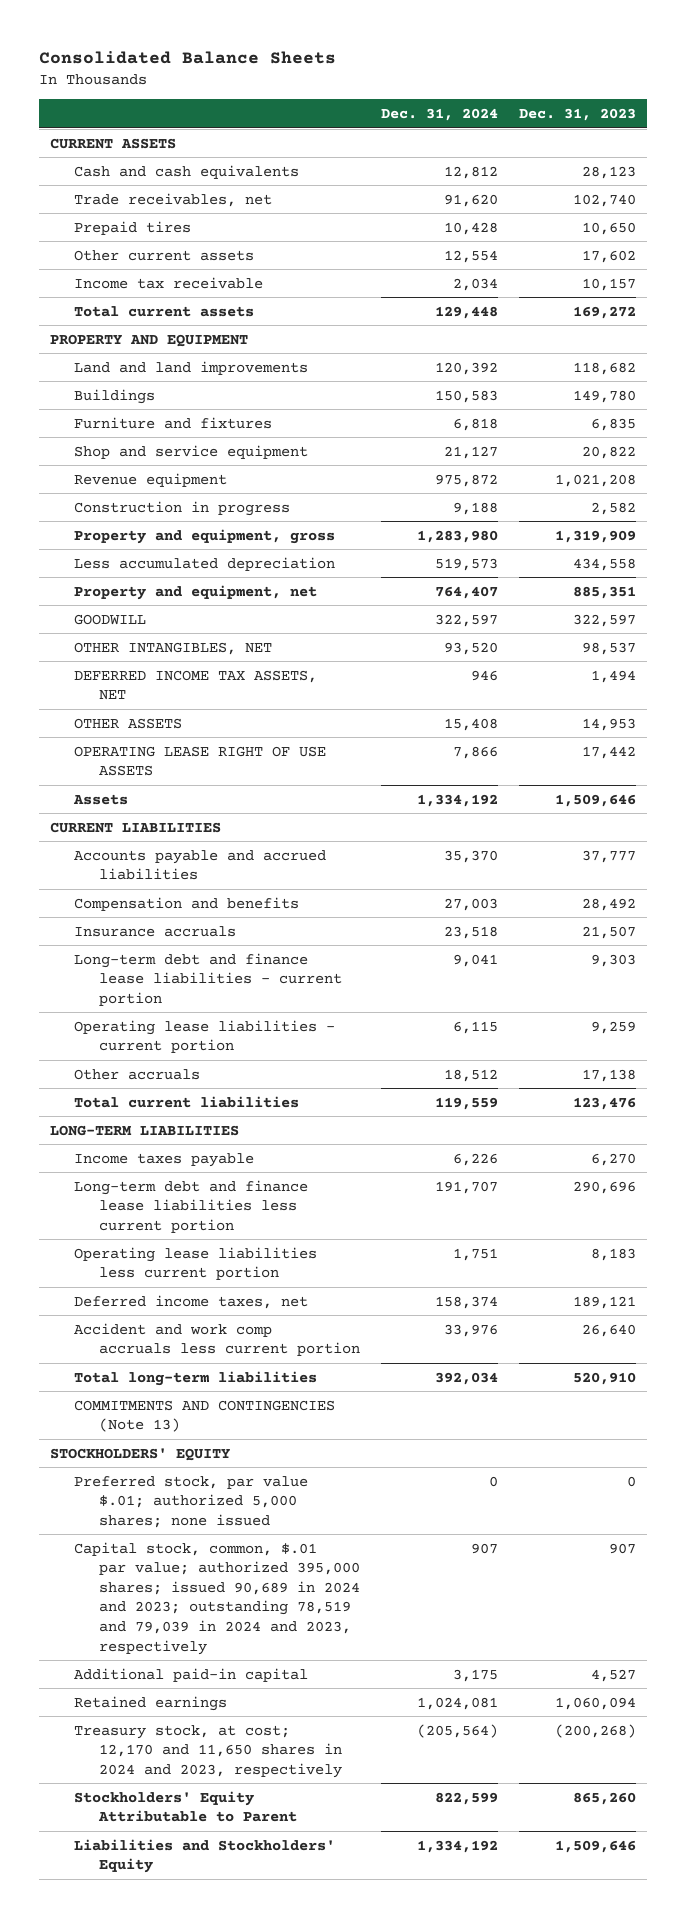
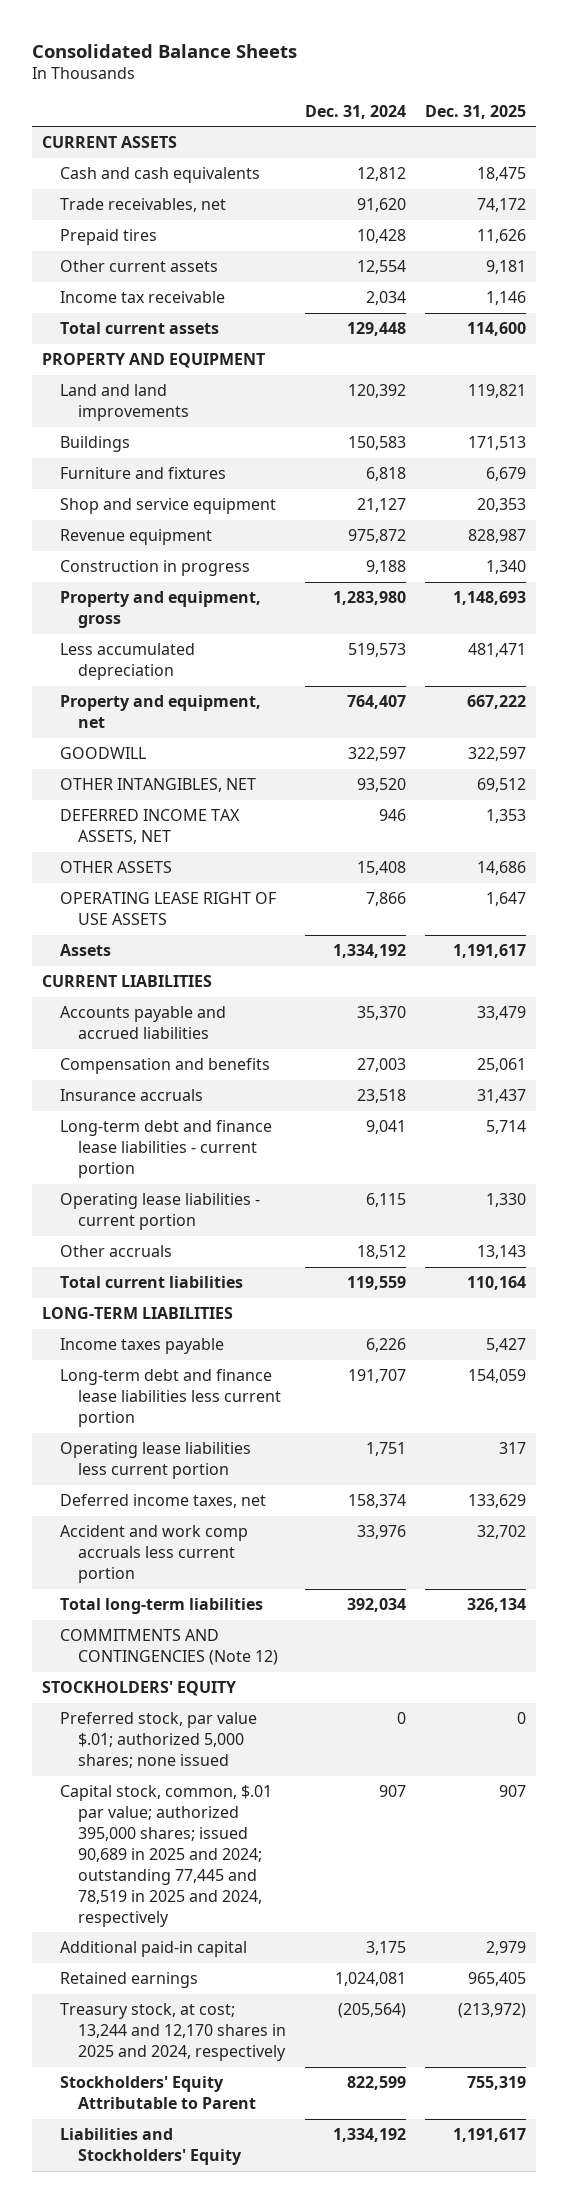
- | Dec. 31, 2024 | Dec. 31, 2023
+ | Dec. 31, 2024 | Dec. 31, 2025
- COMMITMENTS AND CONTINGENCIES (Note 13)
+ COMMITMENTS AND CONTINGENCIES (Note 12)
- Capital stock, common, $.01 par value; authorized 395,000 shares; issued 90,689 in 2024 and 2023; outstanding 78,519 and 79,039 in 2024 and 2023, respectively | 907 | 907
+ Capital stock, common, $.01 par value; authorized 395,000 shares; issued 90,689 in 2025 and 2024; outstanding 77,445 and 78,519 in 2025 and 2024, respectively | 907 | 907
- Treasury stock, at cost; 12,170 and 11,650 shares in 2024 and 2023, respectively | (205,564) | (200,268)
+ Treasury stock, at cost; 13,244 and 12,170 shares in 2025 and 2024, respectively | (205,564) | (213,972)

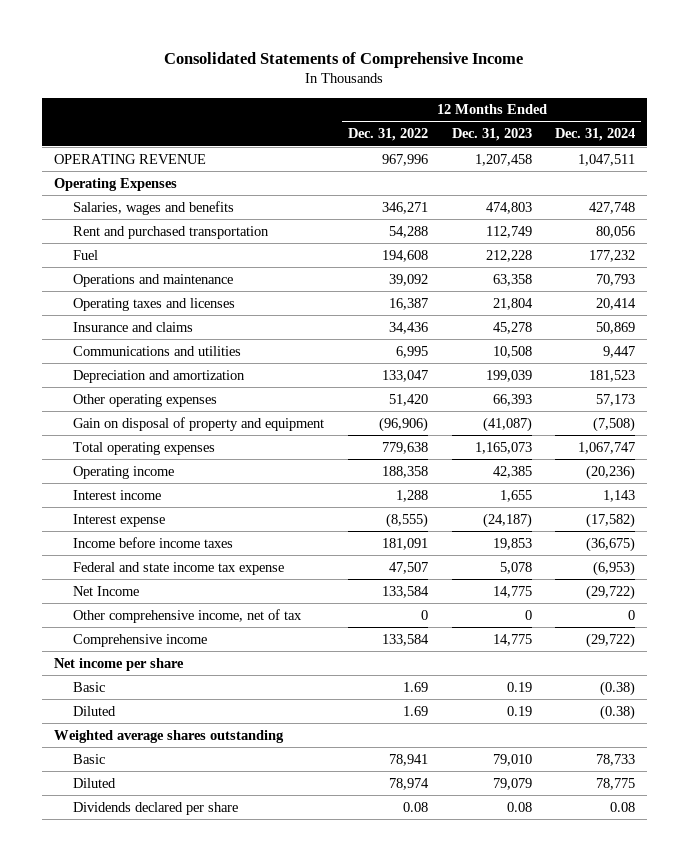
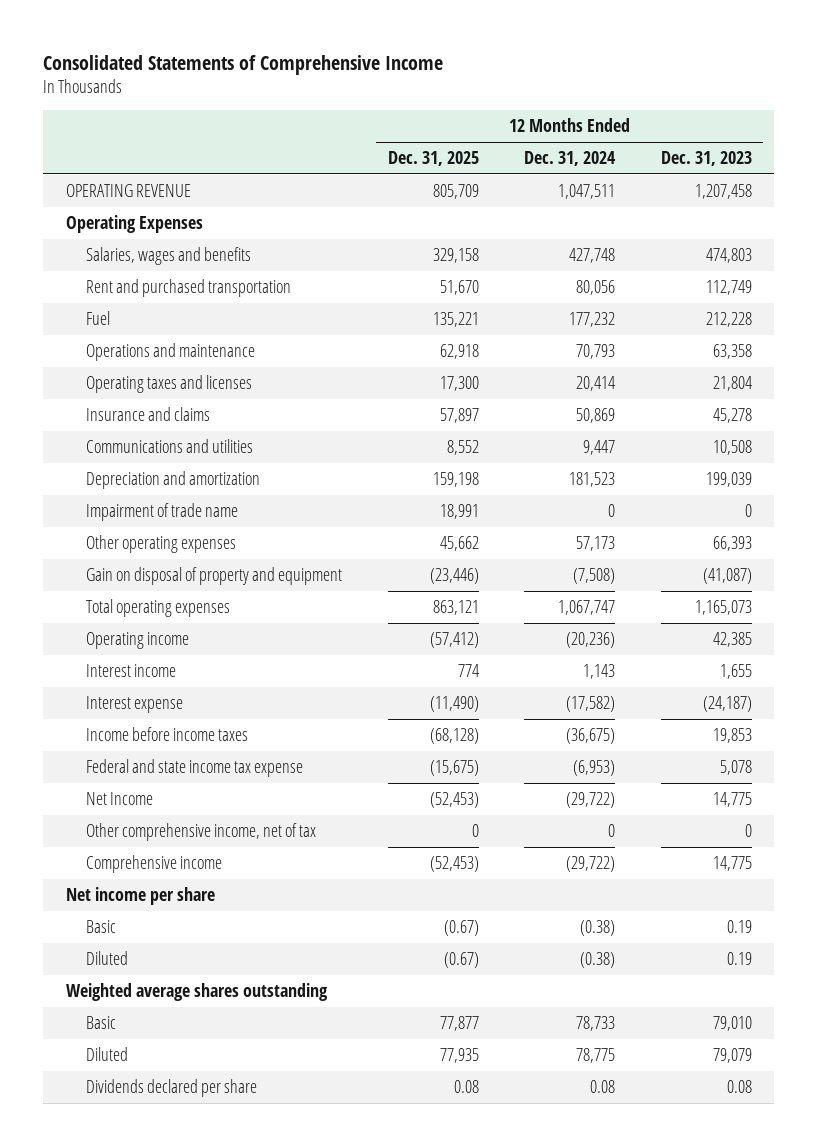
- | 12 Months Ended Dec. 31, 2022 | 12 Months Ended Dec. 31, 2023 | 12 Months Ended Dec. 31, 2024
+ | 12 Months Ended Dec. 31, 2025 | 12 Months Ended Dec. 31, 2024 | 12 Months Ended Dec. 31, 2023
+ Impairment of trade name | 18,991 | 0 | 0

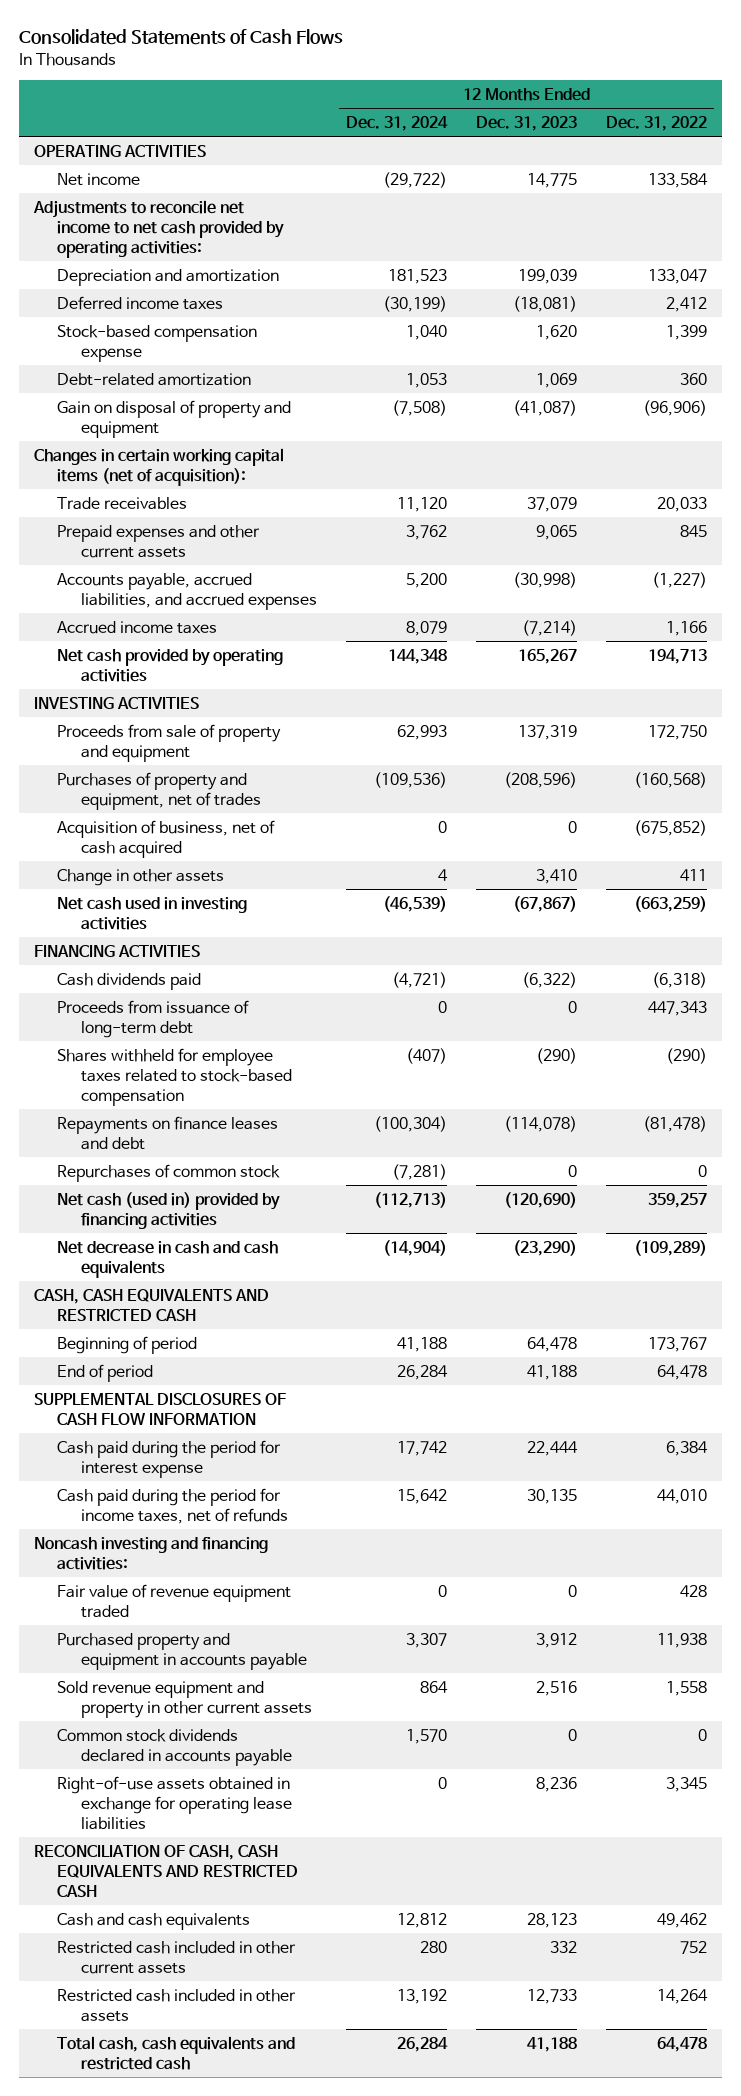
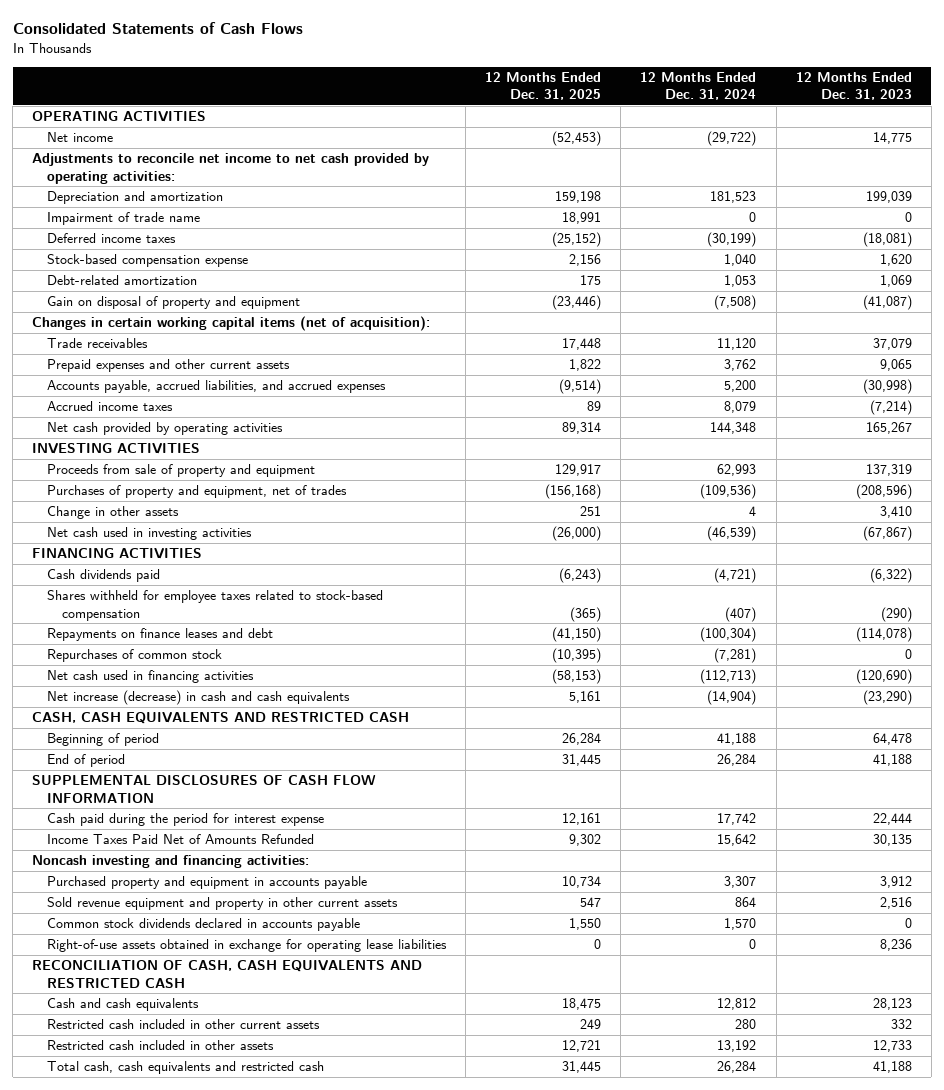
- | 12 Months Ended Dec. 31, 2024 | 12 Months Ended Dec. 31, 2023 | 12 Months Ended Dec. 31, 2022
+ | 12 Months Ended Dec. 31, 2025 | 12 Months Ended Dec. 31, 2024 | 12 Months Ended Dec. 31, 2023
+ Impairment of trade name | 18,991 | 0 | 0
- Acquisition of business, net of cash acquired | 0 | 0 | (675,852)
- Proceeds from issuance of long-term debt | 0 | 0 | 447,343
- Net cash (used in) provided by financing activities | (112,713) | (120,690) | 359,257
- Net decrease in cash and cash equivalents | (14,904) | (23,290) | (109,289)
+ Net cash used in financing activities | (58,153) | (112,713) | (120,690)
+ Net increase (decrease) in cash and cash equivalents | 5,161 | (14,904) | (23,290)
- Cash paid during the period for income taxes, net of refunds | 15,642 | 30,135 | 44,010
+ Income Taxes Paid Net of Amounts Refunded | 9,302 | 15,642 | 30,135
- Fair value of revenue equipment traded | 0 | 0 | 428

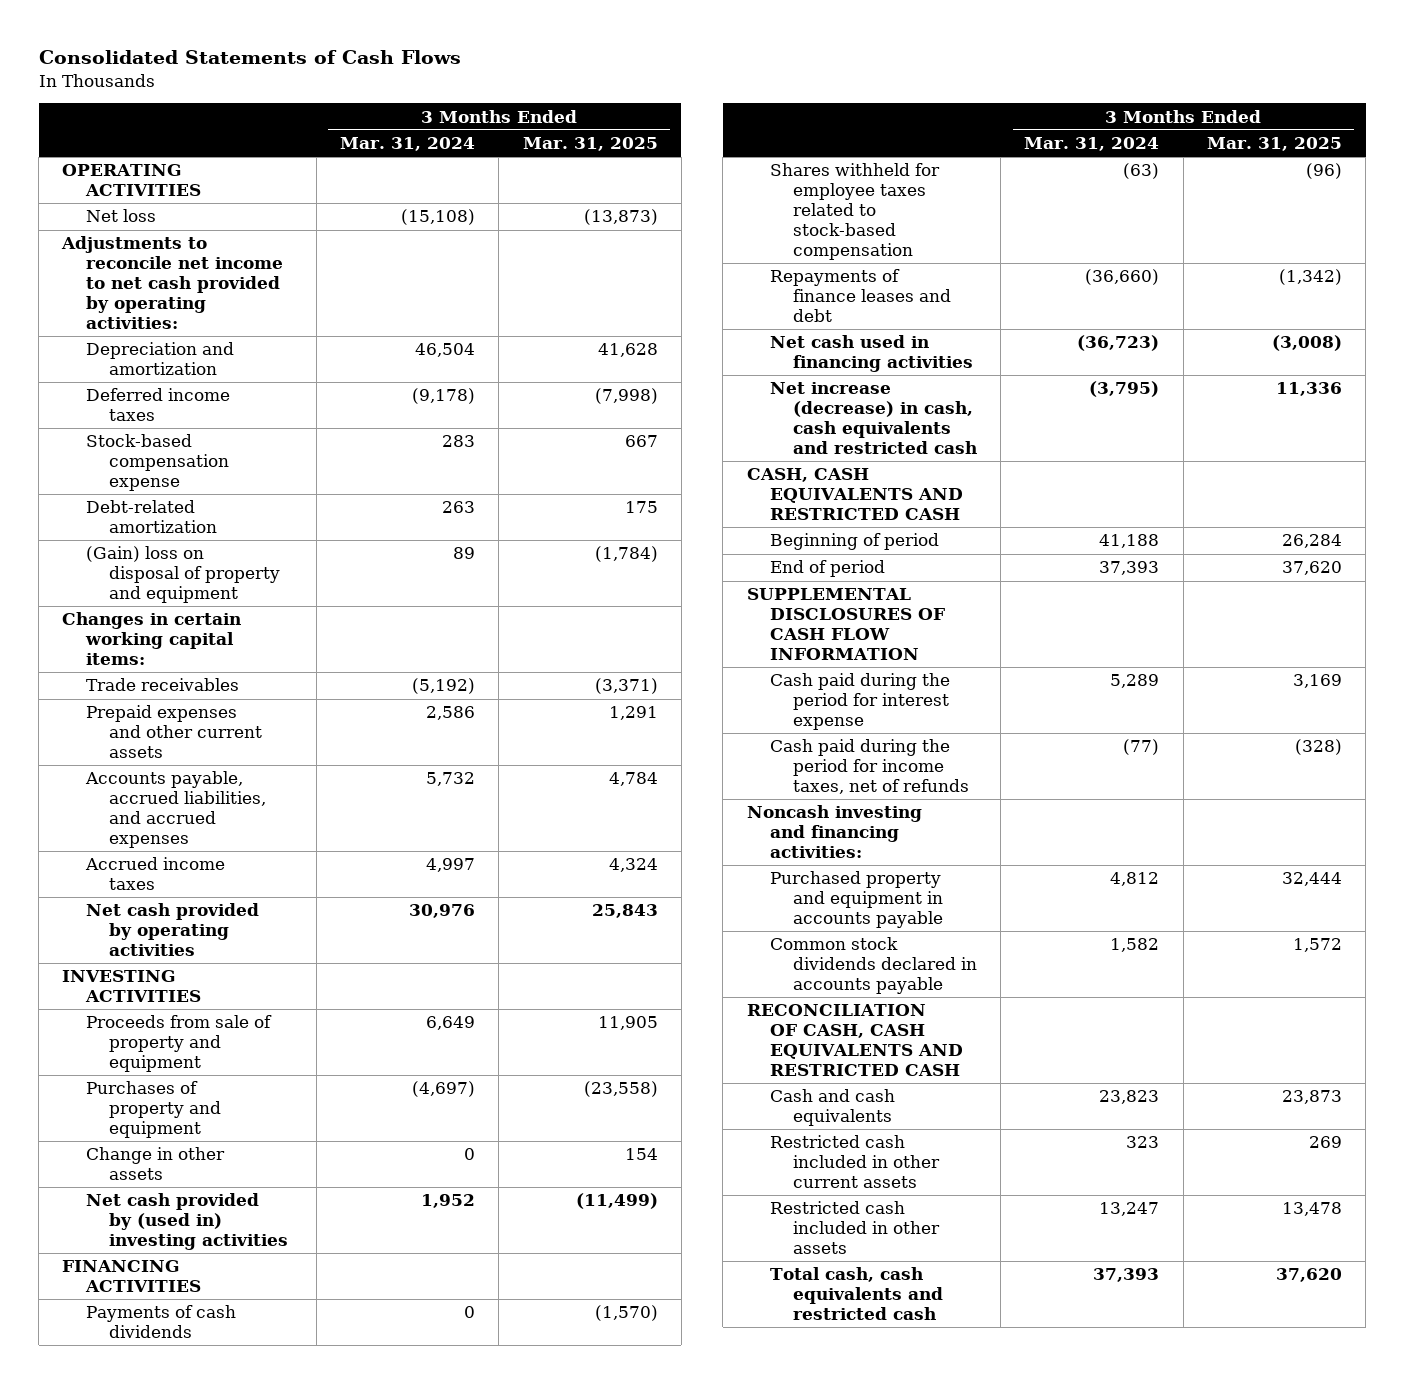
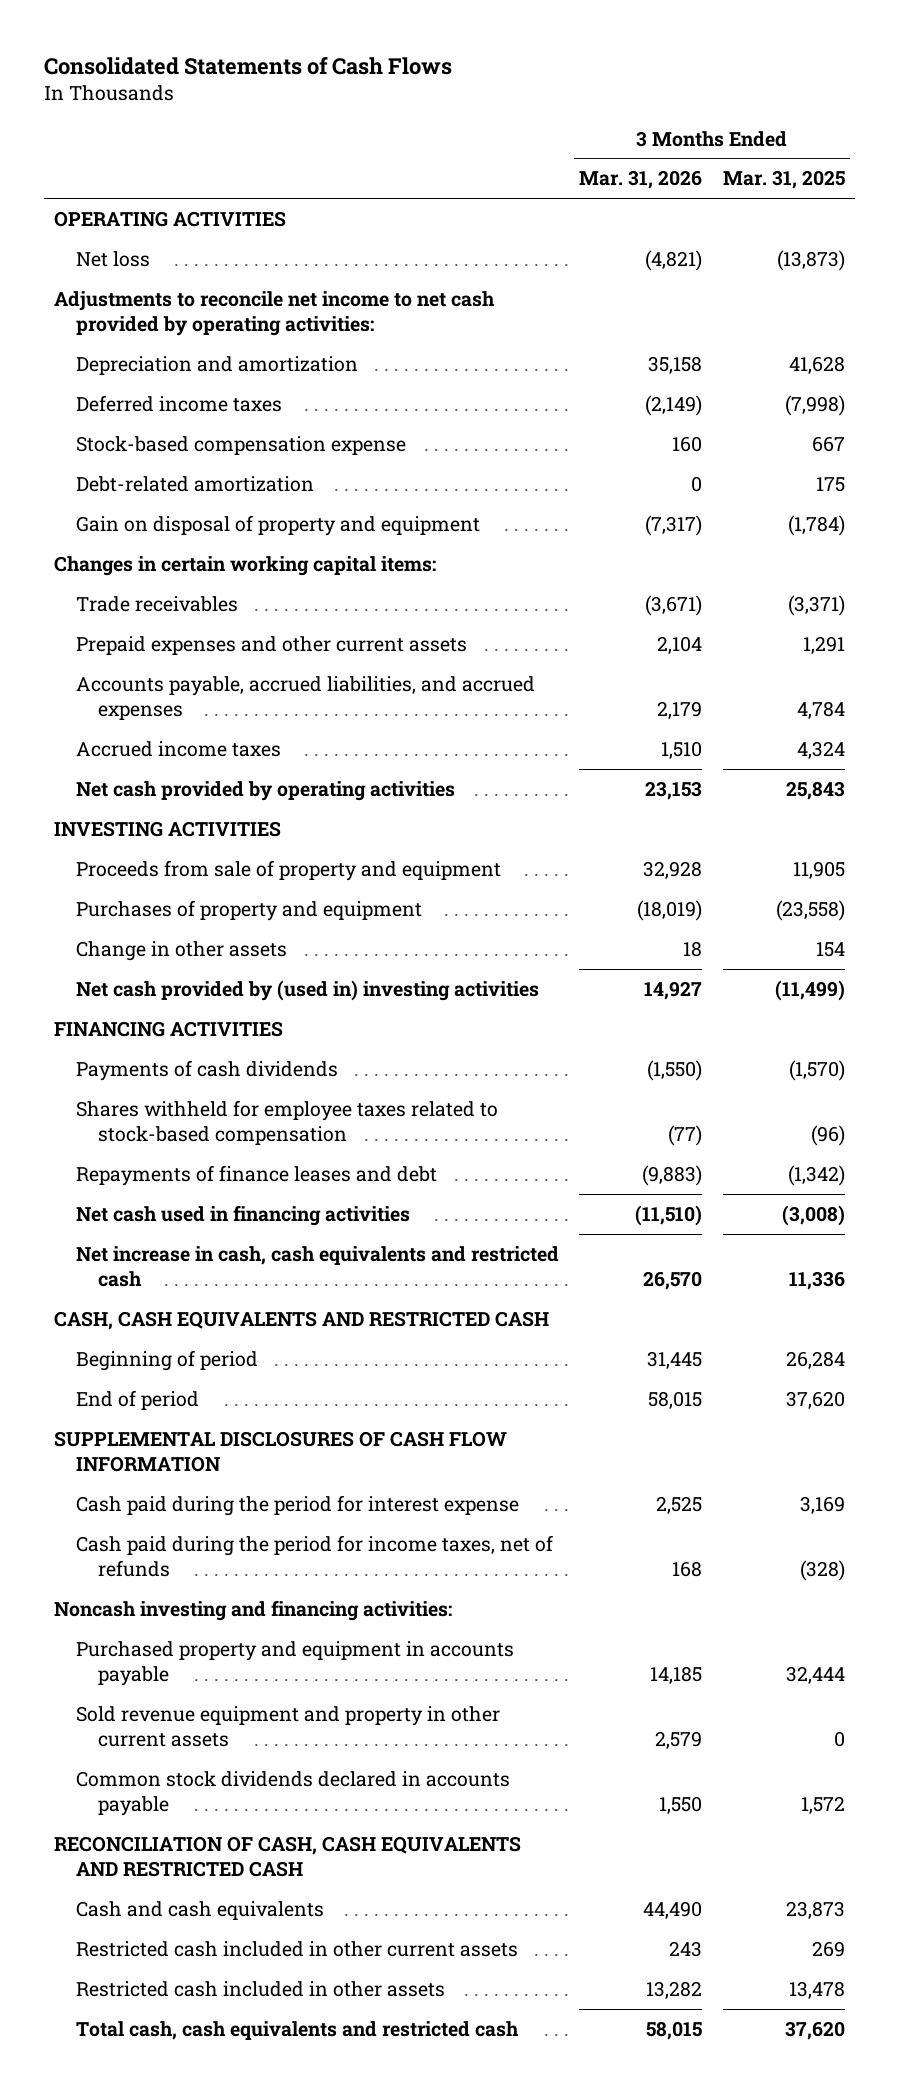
- | 3 Months Ended Mar. 31, 2024 | 3 Months Ended Mar. 31, 2025
+ | 3 Months Ended Mar. 31, 2026 | 3 Months Ended Mar. 31, 2025
- (Gain) loss on disposal of property and equipment | 89 | (1,784)
+ Gain on disposal of property and equipment | (7,317) | (1,784)
- Net increase (decrease) in cash, cash equivalents and restricted cash | (3,795) | 11,336
+ Net increase in cash, cash equivalents and restricted cash | 26,570 | 11,336
+ Sold revenue equipment and property in other current assets | 2,579 | 0

